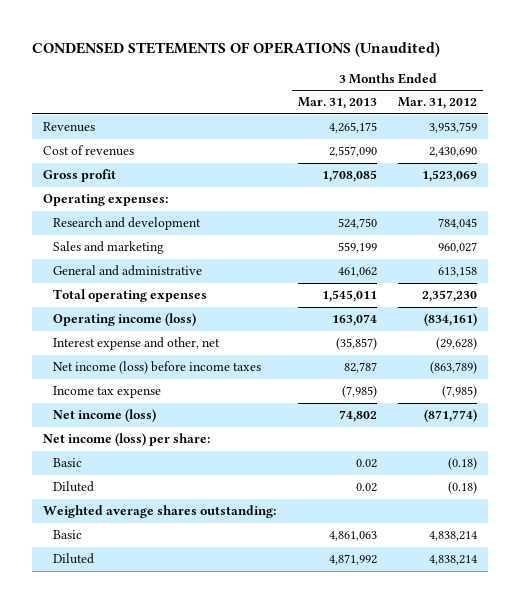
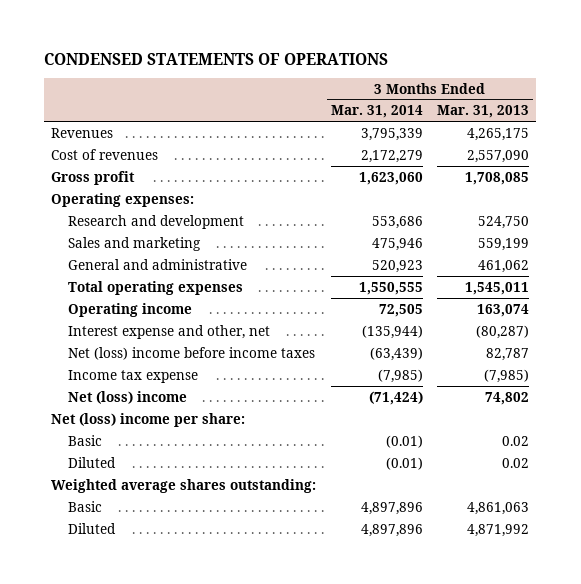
- CONDENSED STETEMENTS OF OPERATIONS (Unaudited)
+ CONDENSED STATEMENTS OF OPERATIONS
- | 3 Months Ended Mar. 31, 2013 | 3 Months Ended Mar. 31, 2012
+ | 3 Months Ended Mar. 31, 2014 | 3 Months Ended Mar. 31, 2013
- Operating income (loss) | 163,074 | (834,161)
- Interest expense and other, net | (35,857) | (29,628)
- Net income (loss) before income taxes | 82,787 | (863,789)
+ Operating income | 72,505 | 163,074
+ Interest expense and other, net | (135,944) | (80,287)
+ Net (loss) income before income taxes | (63,439) | 82,787
- Net income (loss) | 74,802 | (871,774)
- Net income (loss) per share:
+ Net (loss) income | (71,424) | 74,802
+ Net (loss) income per share:

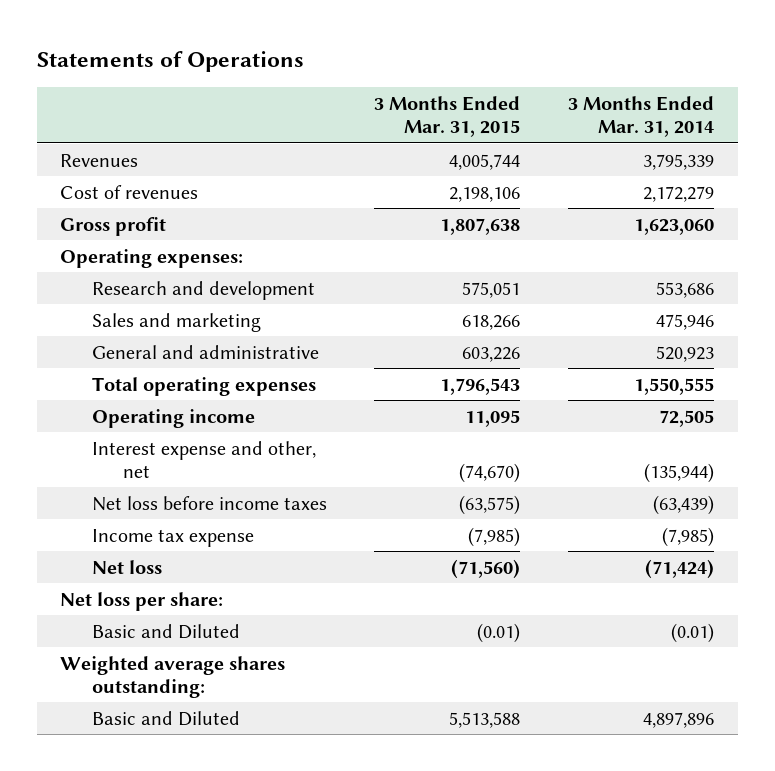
- CONDENSED STATEMENTS OF OPERATIONS
+ Statements of Operations
- | 3 Months Ended Mar. 31, 2014 | 3 Months Ended Mar. 31, 2013
+ | 3 Months Ended Mar. 31, 2015 | 3 Months Ended Mar. 31, 2014
- Net (loss) income before income taxes | (63,439) | 82,787
+ Net loss before income taxes | (63,575) | (63,439)
- Net (loss) income | (71,424) | 74,802
- Net (loss) income per share:
- Basic | (0.01) | 0.02
- Diluted | (0.01) | 0.02
+ Net loss | (71,560) | (71,424)
+ Net loss per share:
+ Basic and Diluted | (0.01) | (0.01)
- Basic | 4,897,896 | 4,861,063
- Diluted | 4,897,896 | 4,871,992
+ Basic and Diluted | 5,513,588 | 4,897,896

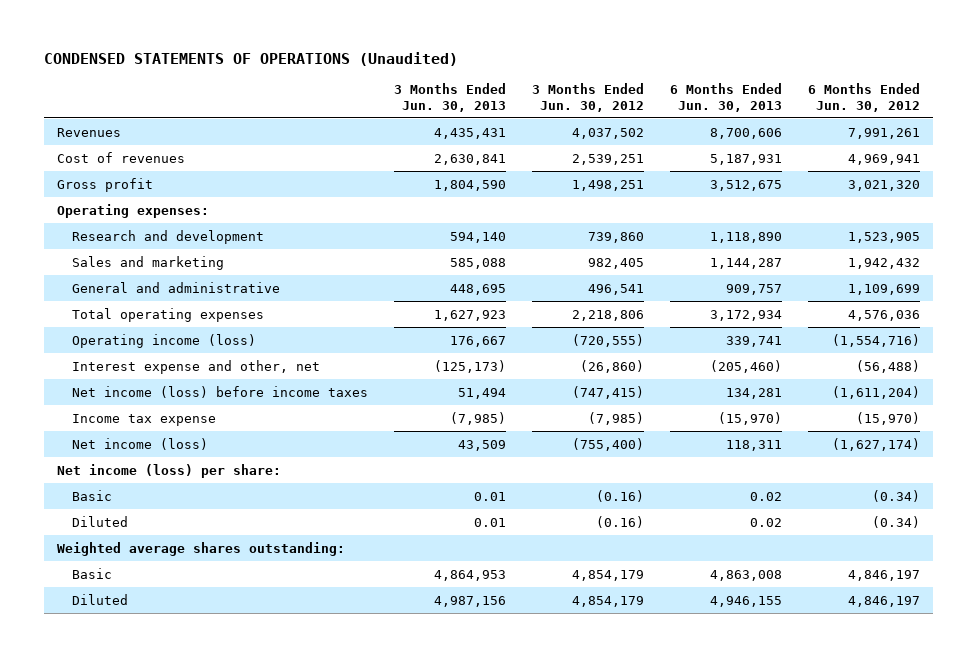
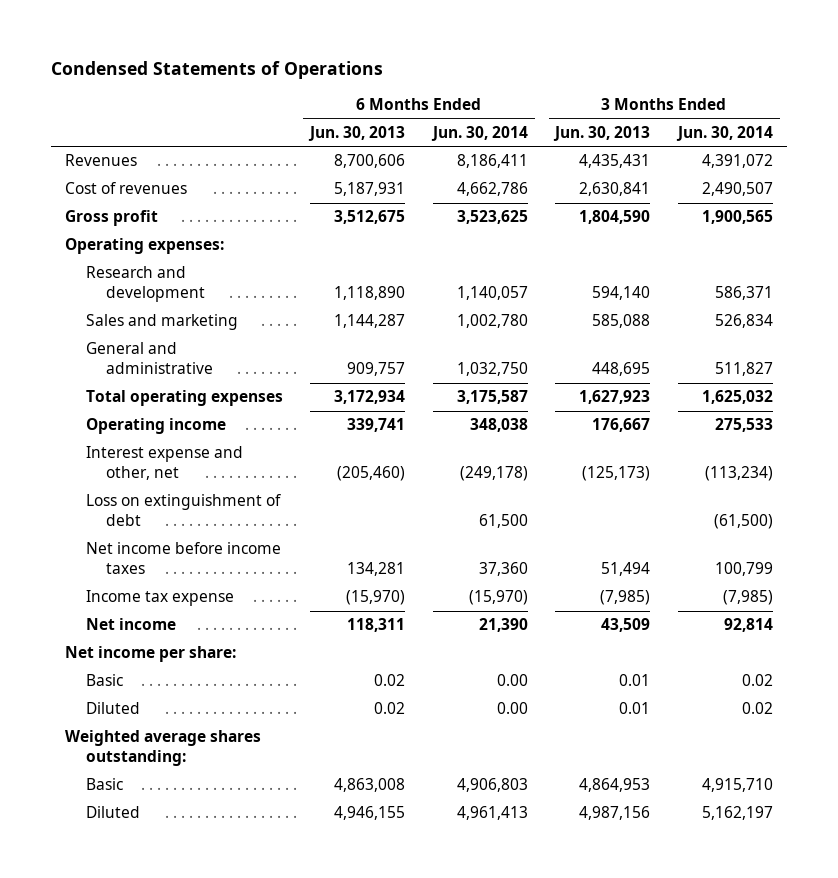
- CONDENSED STATEMENTS OF OPERATIONS (Unaudited)
+ Condensed Statements of Operations
- | 3 Months Ended Jun. 30, 2013 | 3 Months Ended Jun. 30, 2012 | 6 Months Ended Jun. 30, 2013 | 6 Months Ended Jun. 30, 2012
+ | 6 Months Ended Jun. 30, 2013 | 6 Months Ended Jun. 30, 2014 | 3 Months Ended Jun. 30, 2013 | 3 Months Ended Jun. 30, 2014
- Operating income (loss) | 176,667 | (720,555) | 339,741 | (1,554,716)
+ Operating income | 339,741 | 348,038 | 176,667 | 275,533
- Net income (loss) before income taxes | 51,494 | (747,415) | 134,281 | (1,611,204)
+ Loss on extinguishment of debt | | 61,500 | | (61,500)
+ Net income before income taxes | 134,281 | 37,360 | 51,494 | 100,799
- Net income (loss) | 43,509 | (755,400) | 118,311 | (1,627,174)
- Net income (loss) per share:
+ Net income | 118,311 | 21,390 | 43,509 | 92,814
+ Net income per share:

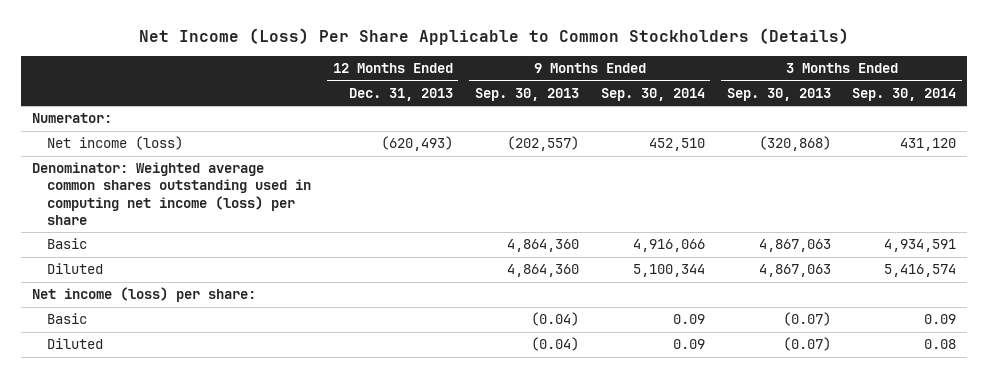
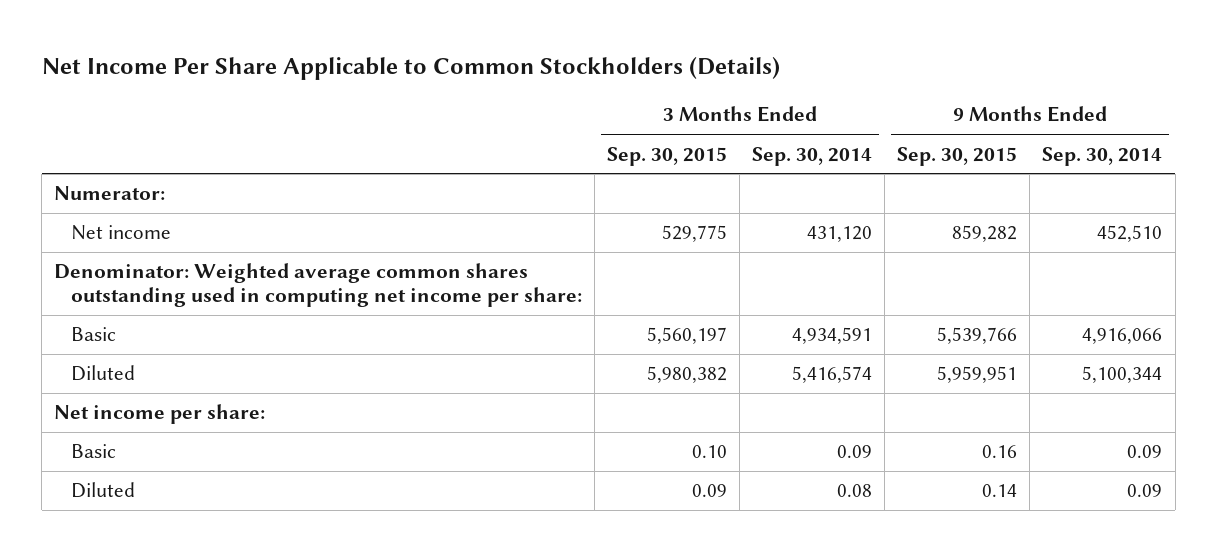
- Net Income (Loss) Per Share Applicable to Common Stockholders (Details)
+ Net Income Per Share Applicable to Common Stockholders (Details)
- | 12 Months Ended Dec. 31, 2013 | 9 Months Ended Sep. 30, 2013 | 9 Months Ended Sep. 30, 2014 | 3 Months Ended Sep. 30, 2013 | 3 Months Ended Sep. 30, 2014
+ | 3 Months Ended Sep. 30, 2015 | 3 Months Ended Sep. 30, 2014 | 9 Months Ended Sep. 30, 2015 | 9 Months Ended Sep. 30, 2014
- Net income (loss) | (620,493) | (202,557) | 452,510 | (320,868) | 431,120
- Denominator: Weighted average common shares outstanding used in computing net income (loss) per share
+ Net income | 529,775 | 431,120 | 859,282 | 452,510
+ Denominator: Weighted average common shares outstanding used in computing net income per share:
- Net income (loss) per share:
+ Net income per share:

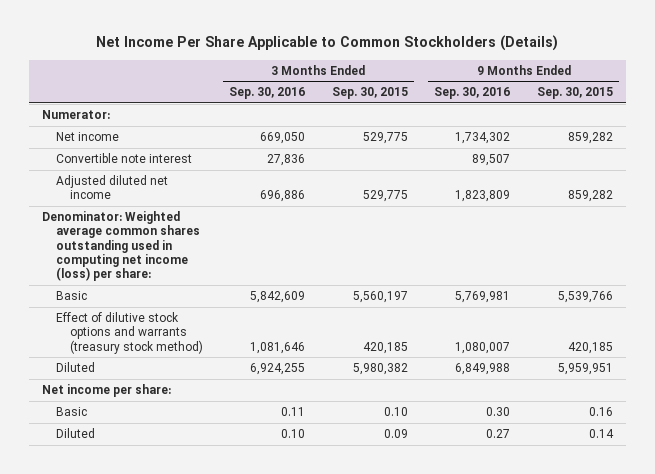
- | 3 Months Ended Sep. 30, 2015 | 3 Months Ended Sep. 30, 2014 | 9 Months Ended Sep. 30, 2015 | 9 Months Ended Sep. 30, 2014
+ | 3 Months Ended Sep. 30, 2016 | 3 Months Ended Sep. 30, 2015 | 9 Months Ended Sep. 30, 2016 | 9 Months Ended Sep. 30, 2015
- Denominator: Weighted average common shares outstanding used in computing net income per share:
+ Convertible note interest | 27,836 | | 89,507 |
+ Adjusted diluted net income | 696,886 | 529,775 | 1,823,809 | 859,282
+ Denominator: Weighted average common shares outstanding used in computing net income (loss) per share:
+ Effect of dilutive stock options and warrants (treasury stock method) | 1,081,646 | 420,185 | 1,080,007 | 420,185

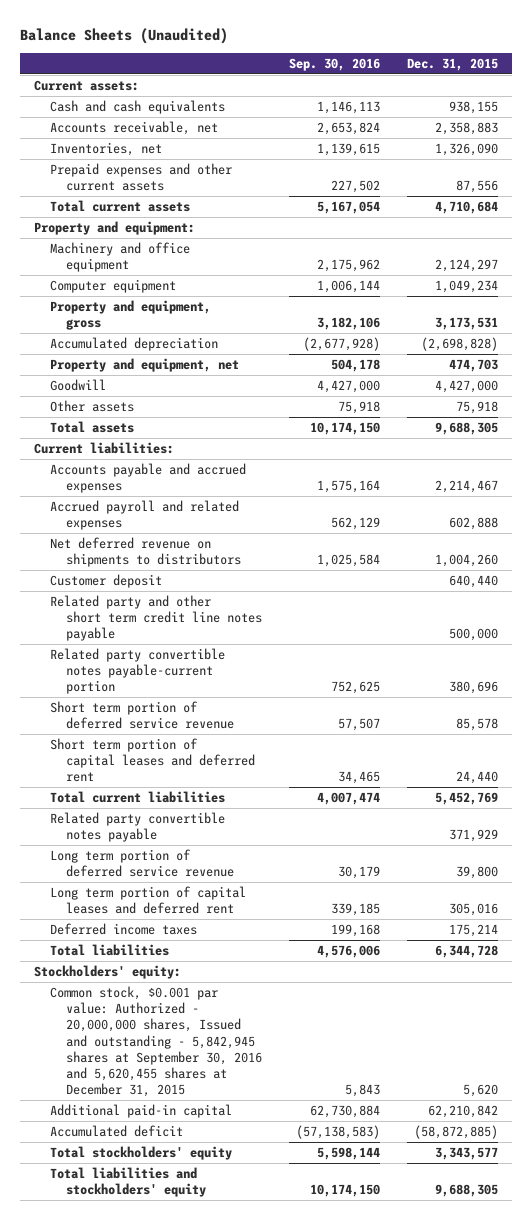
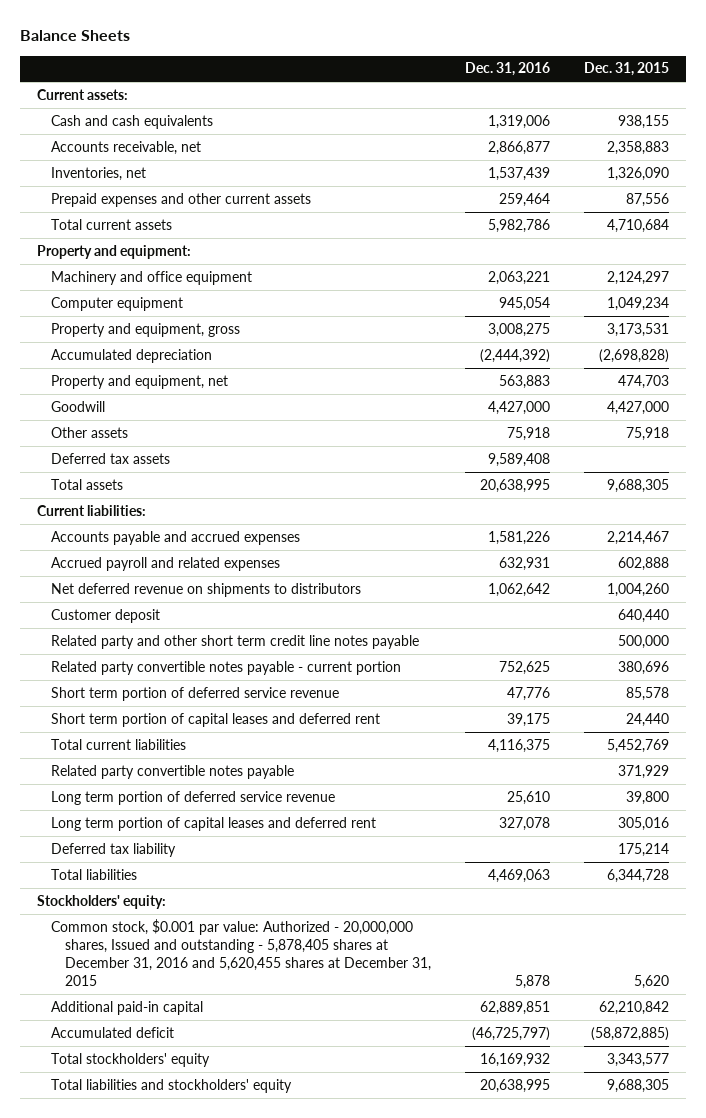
- Balance Sheets (Unaudited)
+ Balance Sheets
- | Sep. 30, 2016 | Dec. 31, 2015
+ | Dec. 31, 2016 | Dec. 31, 2015
+ Deferred tax assets | 9,589,408 |
- Related party convertible notes payable-current portion | 752,625 | 380,696
+ Related party convertible notes payable - current portion | 752,625 | 380,696
- Deferred income taxes | 199,168 | 175,214
+ Deferred tax liability | | 175,214
- Common stock, $0.001 par value: Authorized - 20,000,000 shares, Issued and outstanding - 5,842,945 shares at September 30, 2016 and 5,620,455 shares at December 31, 2015 | 5,843 | 5,620
+ Common stock, $0.001 par value: Authorized - 20,000,000 shares, Issued and outstanding - 5,878,405 shares at December 31, 2016 and 5,620,455 shares at December 31, 2015 | 5,878 | 5,620

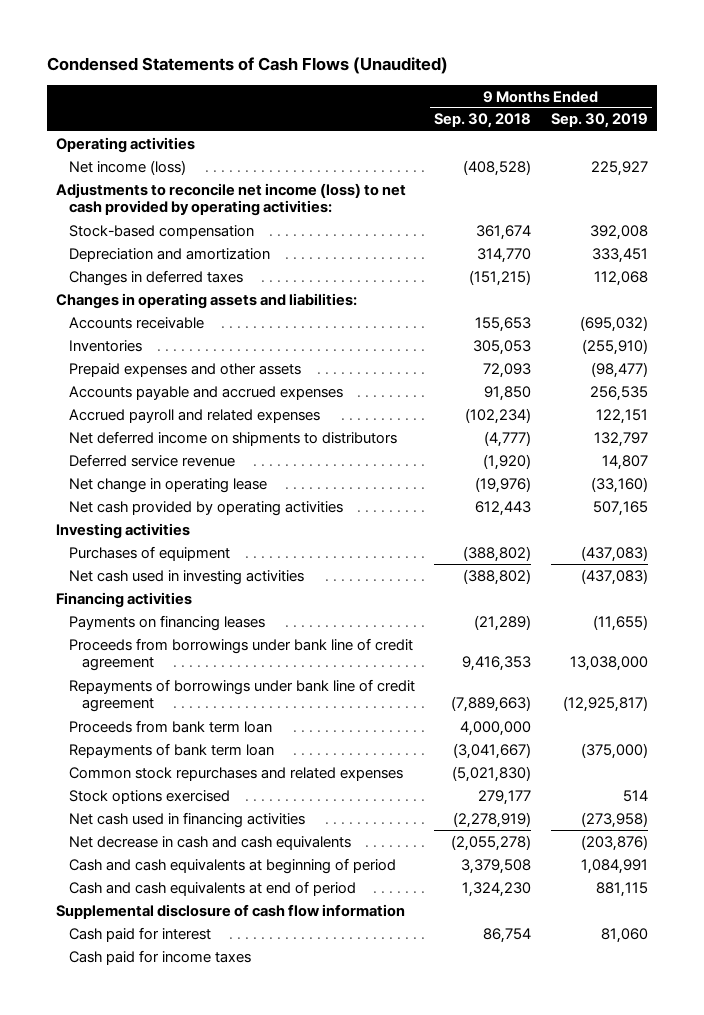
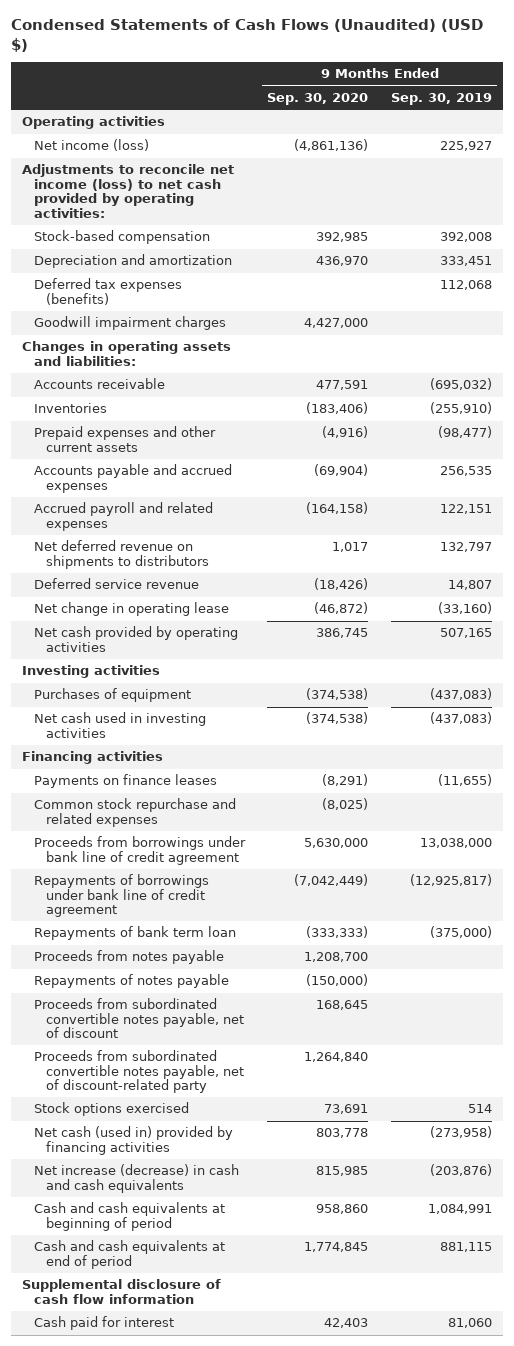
- Condensed Statements of Cash Flows (Unaudited)
+ Condensed Statements of Cash Flows (Unaudited) (USD $)
- | 9 Months Ended Sep. 30, 2018 | 9 Months Ended Sep. 30, 2019
+ | 9 Months Ended Sep. 30, 2020 | 9 Months Ended Sep. 30, 2019
- Changes in deferred taxes | (151,215) | 112,068
+ Deferred tax expenses (benefits) | | 112,068
+ Goodwill impairment charges | 4,427,000 |
- Prepaid expenses and other assets | 72,093 | (98,477)
+ Prepaid expenses and other current assets | (4,916) | (98,477)
- Net deferred income on shipments to distributors | (4,777) | 132,797
+ Net deferred revenue on shipments to distributors | 1,017 | 132,797
- Payments on financing leases | (21,289) | (11,655)
+ Payments on finance leases | (8,291) | (11,655)
+ Common stock repurchase and related expenses | (8,025) |
- Proceeds from bank term loan | 4,000,000 |
- Common stock repurchases and related expenses | (5,021,830) |
+ Proceeds from notes payable | 1,208,700 |
+ Repayments of notes payable | (150,000) |
+ Proceeds from subordinated convertible notes payable, net of discount | 168,645 |
+ Proceeds from subordinated convertible notes payable, net of discount-related party | 1,264,840 |
- Net cash used in financing activities | (2,278,919) | (273,958)
- Net decrease in cash and cash equivalents | (2,055,278) | (203,876)
+ Net cash (used in) provided by financing activities | 803,778 | (273,958)
+ Net increase (decrease) in cash and cash equivalents | 815,985 | (203,876)
- Cash paid for income taxes

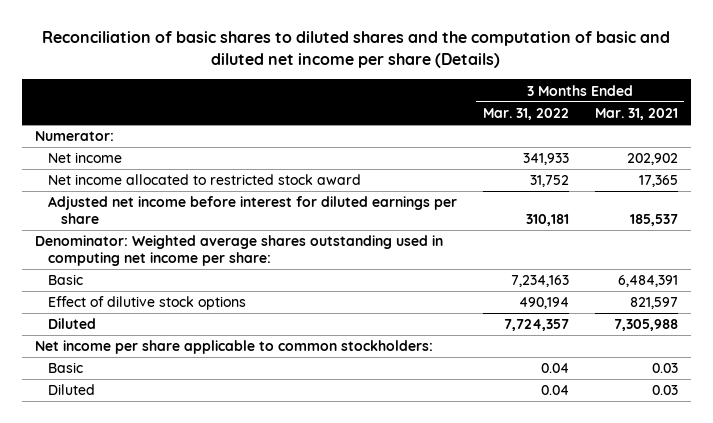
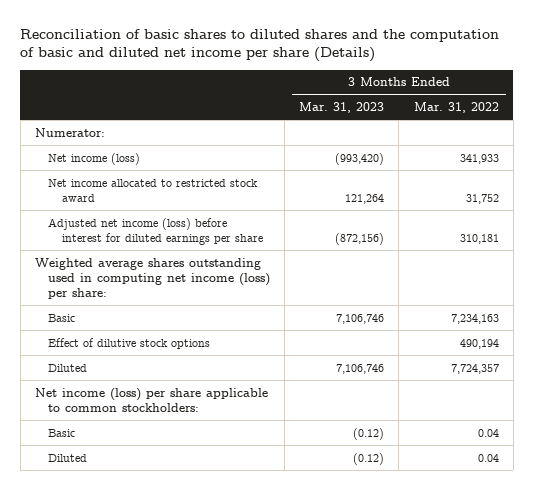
- | 3 Months Ended Mar. 31, 2022 | 3 Months Ended Mar. 31, 2021
+ | 3 Months Ended Mar. 31, 2023 | 3 Months Ended Mar. 31, 2022
- Net income | 341,933 | 202,902
+ Net income (loss) | (993,420) | 341,933
- Adjusted net income before interest for diluted earnings per share | 310,181 | 185,537
- Denominator: Weighted average shares outstanding used in computing net income per share:
+ Adjusted net income (loss) before interest for diluted earnings per share | (872,156) | 310,181
+ Weighted average shares outstanding used in computing net income (loss) per share:
- Net income per share applicable to common stockholders:
+ Net income (loss) per share applicable to common stockholders:

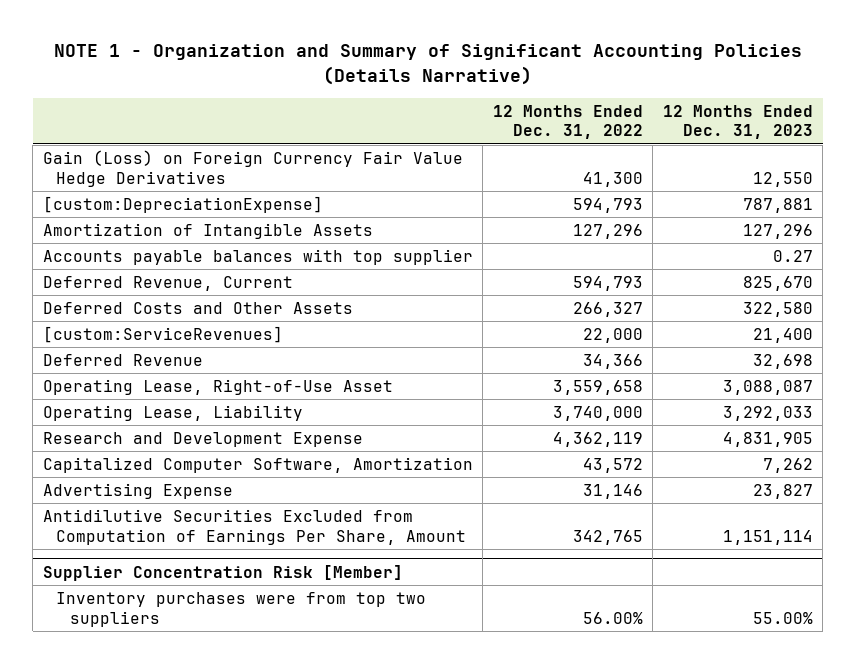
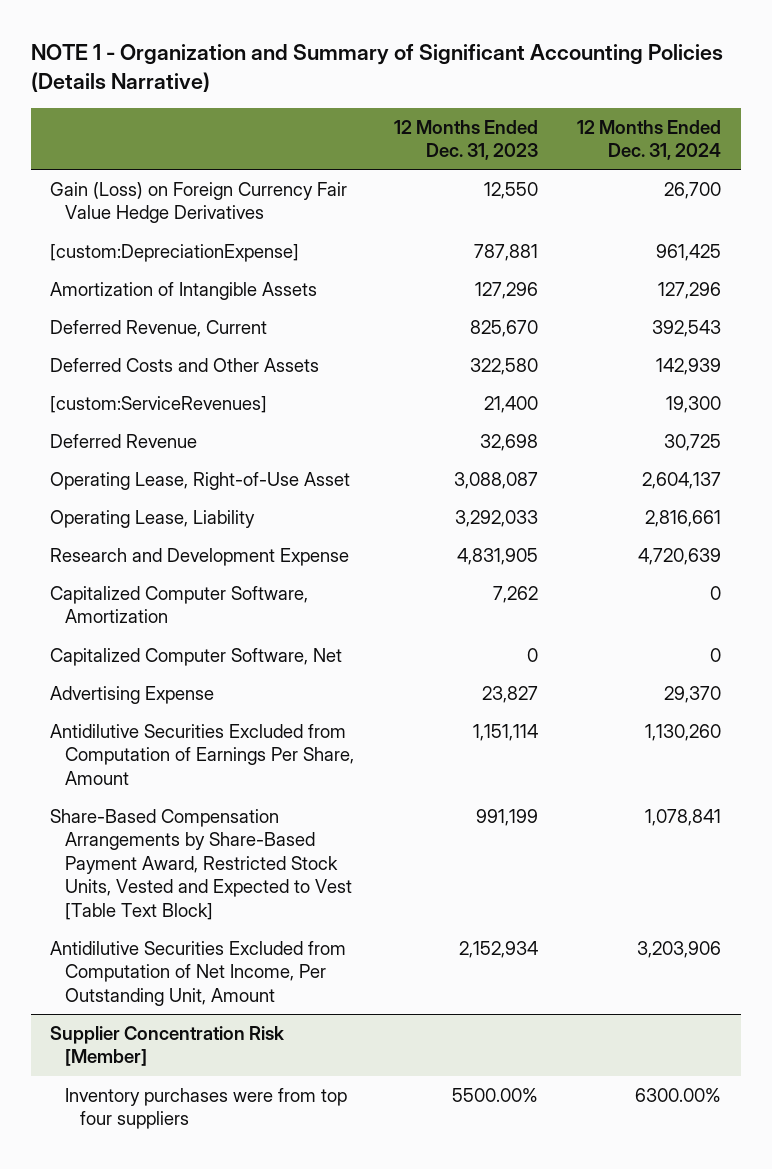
- | 12 Months Ended Dec. 31, 2022 | 12 Months Ended Dec. 31, 2023
+ | 12 Months Ended Dec. 31, 2023 | 12 Months Ended Dec. 31, 2024
- Accounts payable balances with top supplier | | 0.27
+ Capitalized Computer Software, Net | 0 | 0
+ Share-Based Compensation Arrangements by Share-Based Payment Award, Restricted Stock Units, Vested and Expected to Vest [Table Text Block] | 991,199 | 1,078,841
+ Antidilutive Securities Excluded from Computation of Net Income, Per Outstanding Unit, Amount | 2,152,934 | 3,203,906
@ Supplier Concentration Risk [Member]
- Inventory purchases were from top two suppliers | 56.00% | 55.00%
+ Inventory purchases were from top four suppliers | 5500.00% | 6300.00%

